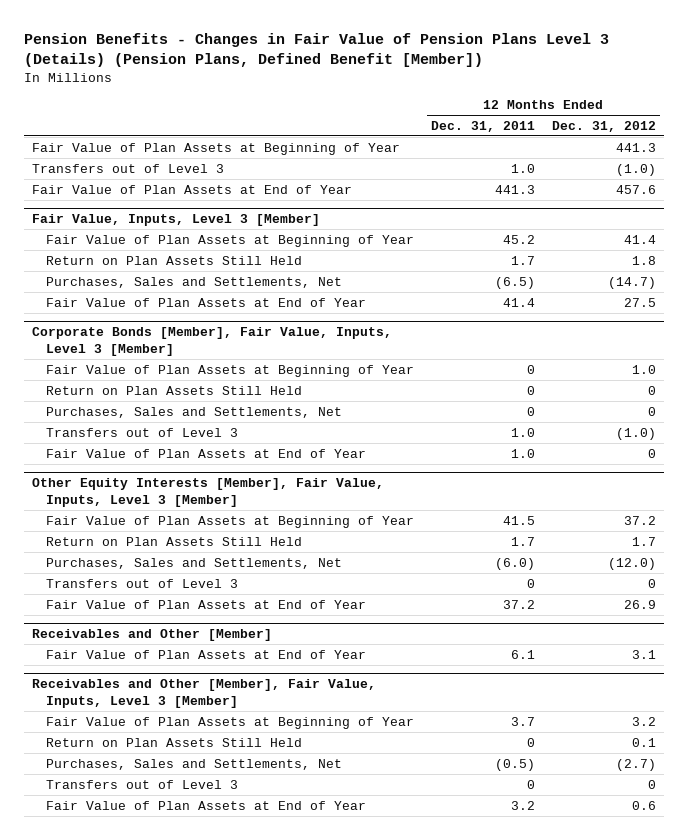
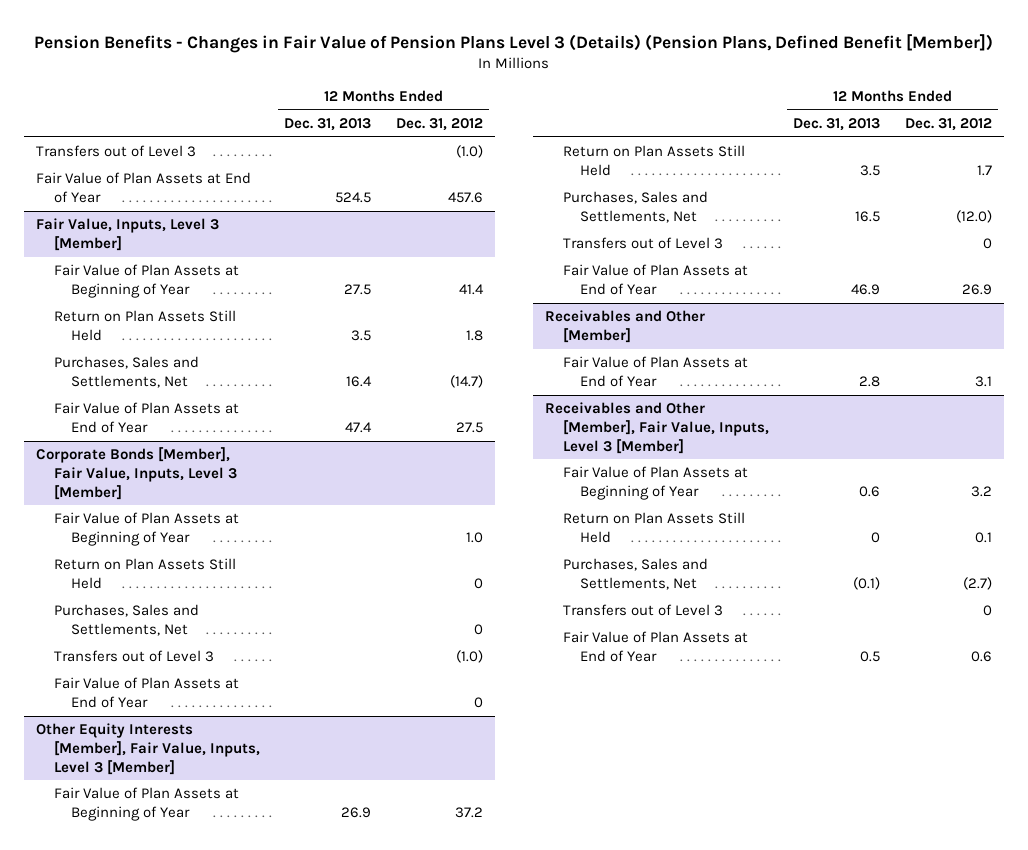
- | 12 Months Ended Dec. 31, 2011 | 12 Months Ended Dec. 31, 2012
+ | 12 Months Ended Dec. 31, 2013 | 12 Months Ended Dec. 31, 2012
- Fair Value of Plan Assets at Beginning of Year | | 441.3

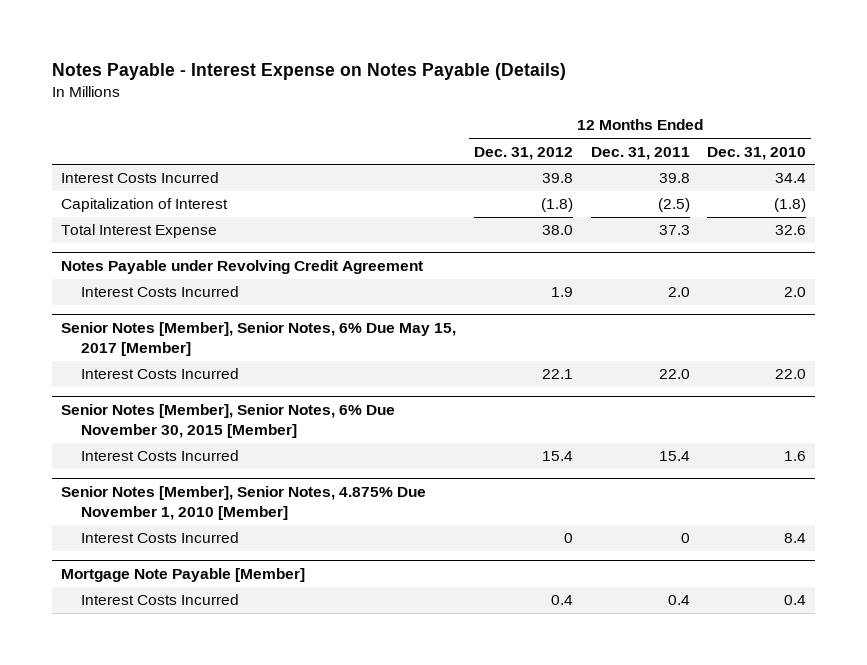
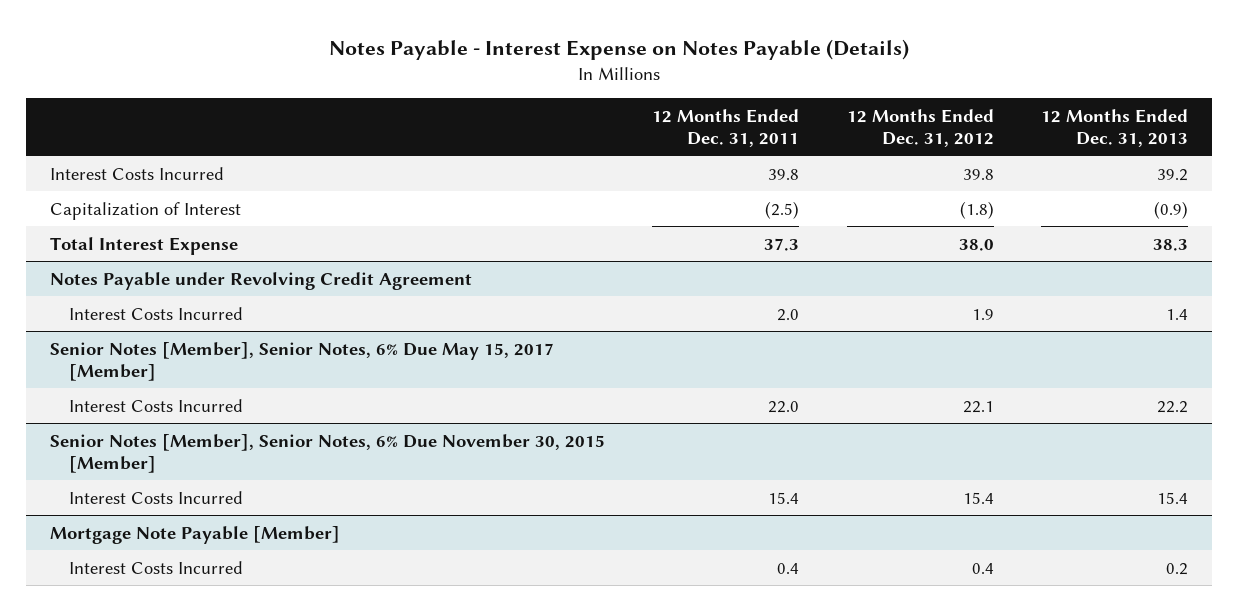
- | 12 Months Ended Dec. 31, 2012 | 12 Months Ended Dec. 31, 2011 | 12 Months Ended Dec. 31, 2010
+ | 12 Months Ended Dec. 31, 2011 | 12 Months Ended Dec. 31, 2012 | 12 Months Ended Dec. 31, 2013
- Senior Notes [Member], Senior Notes, 4.875% Due November 1, 2010 [Member]
- Interest Costs Incurred | 0 | 0 | 8.4

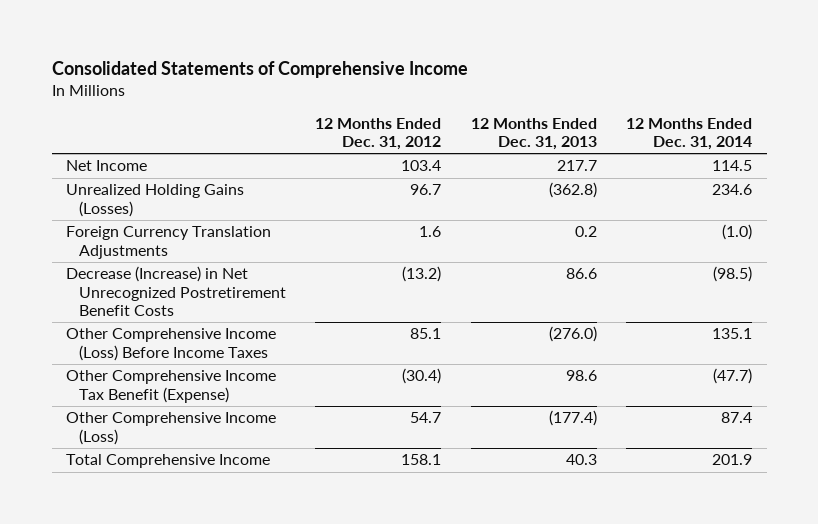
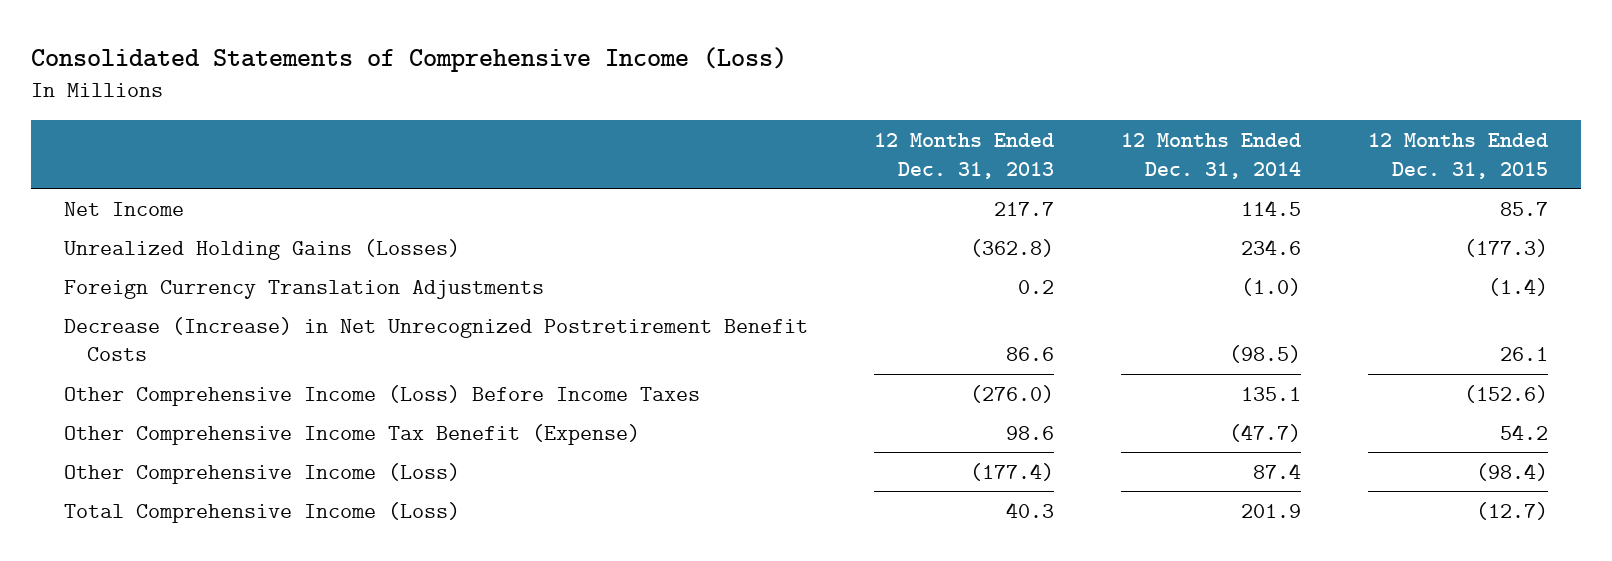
- Consolidated Statements of Comprehensive Income
+ Consolidated Statements of Comprehensive Income (Loss)
- | 12 Months Ended Dec. 31, 2012 | 12 Months Ended Dec. 31, 2013 | 12 Months Ended Dec. 31, 2014
+ | 12 Months Ended Dec. 31, 2013 | 12 Months Ended Dec. 31, 2014 | 12 Months Ended Dec. 31, 2015
- Total Comprehensive Income | 158.1 | 40.3 | 201.9
+ Total Comprehensive Income (Loss) | 40.3 | 201.9 | (12.7)

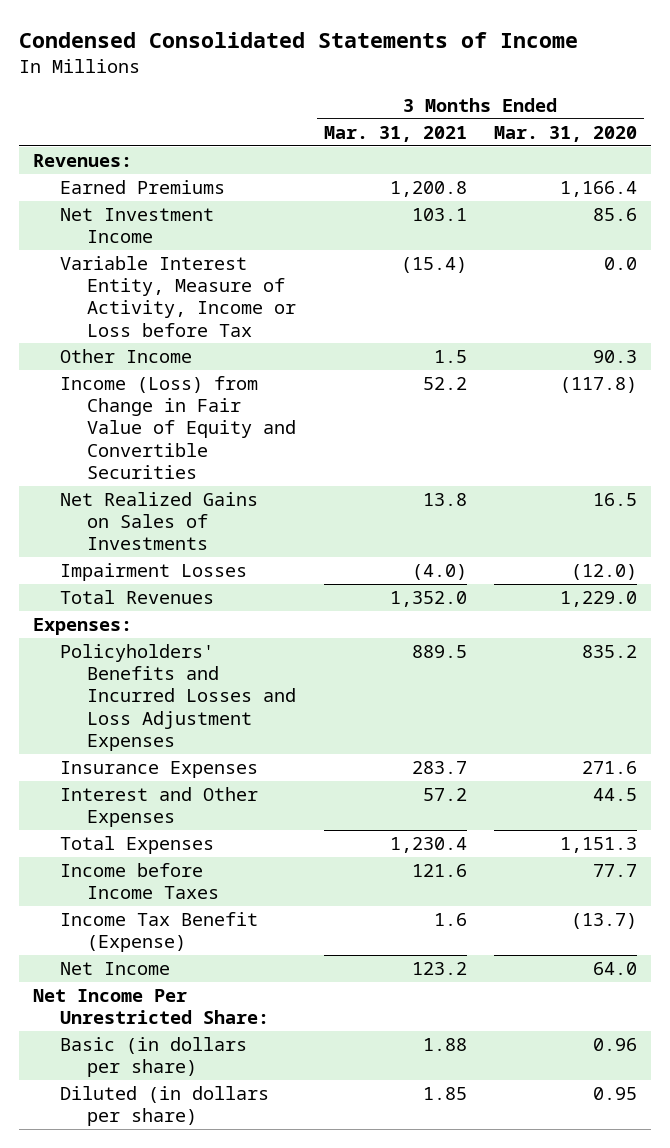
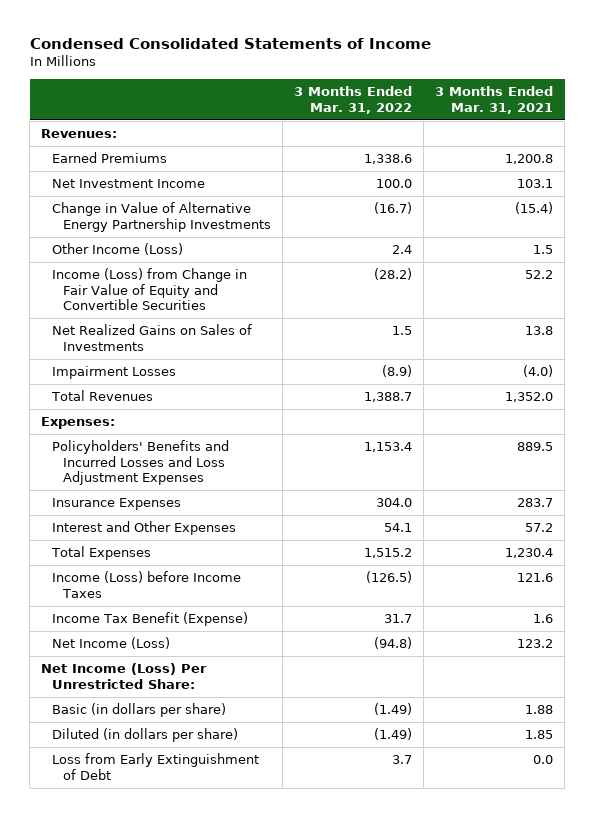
- | 3 Months Ended Mar. 31, 2021 | 3 Months Ended Mar. 31, 2020
+ | 3 Months Ended Mar. 31, 2022 | 3 Months Ended Mar. 31, 2021
- Variable Interest Entity, Measure of Activity, Income or Loss before Tax | (15.4) | 0.0
- Other Income | 1.5 | 90.3
+ Change in Value of Alternative Energy Partnership Investments | (16.7) | (15.4)
+ Other Income (Loss) | 2.4 | 1.5
- Income before Income Taxes | 121.6 | 77.7
+ Income (Loss) before Income Taxes | (126.5) | 121.6
- Net Income | 123.2 | 64.0
- Net Income Per Unrestricted Share:
+ Net Income (Loss) | (94.8) | 123.2
+ Net Income (Loss) Per Unrestricted Share:
+ Loss from Early Extinguishment of Debt | 3.7 | 0.0

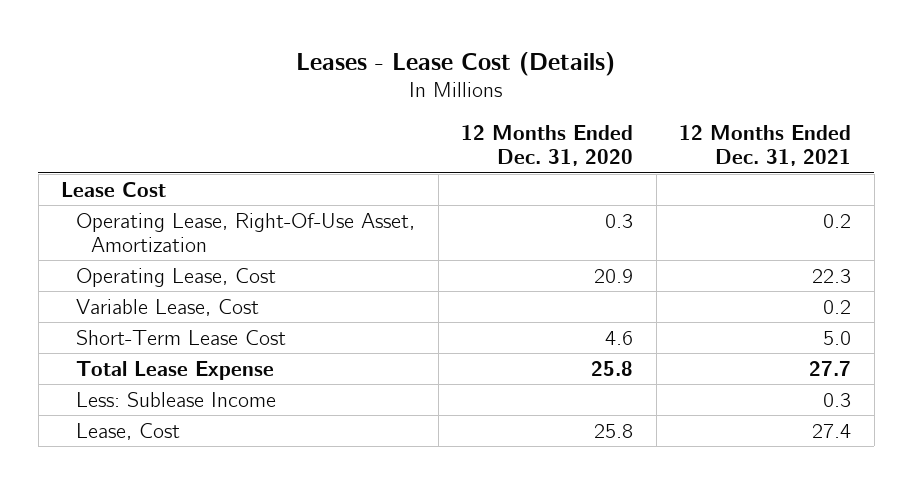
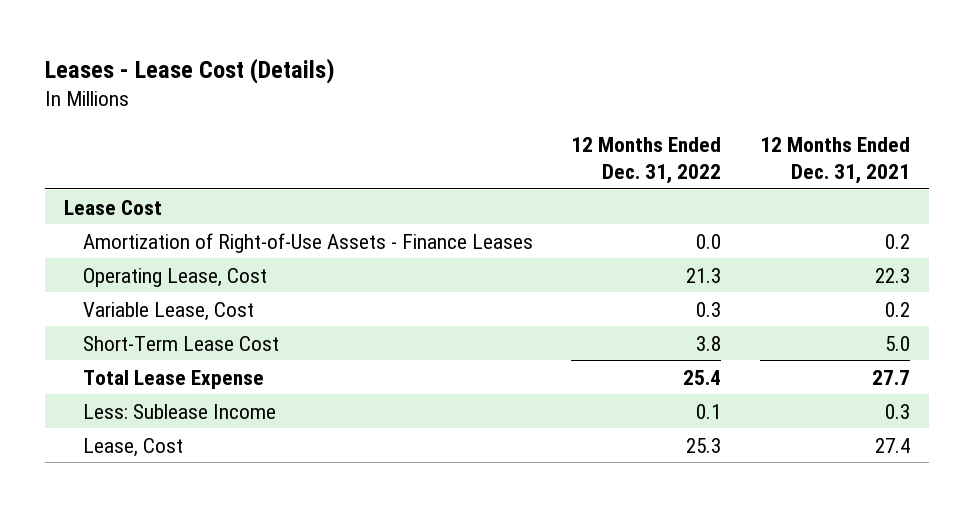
- | 12 Months Ended Dec. 31, 2020 | 12 Months Ended Dec. 31, 2021
+ | 12 Months Ended Dec. 31, 2022 | 12 Months Ended Dec. 31, 2021
- Operating Lease, Right-Of-Use Asset, Amortization | 0.3 | 0.2
+ Amortization of Right-of-Use Assets - Finance Leases | 0.0 | 0.2

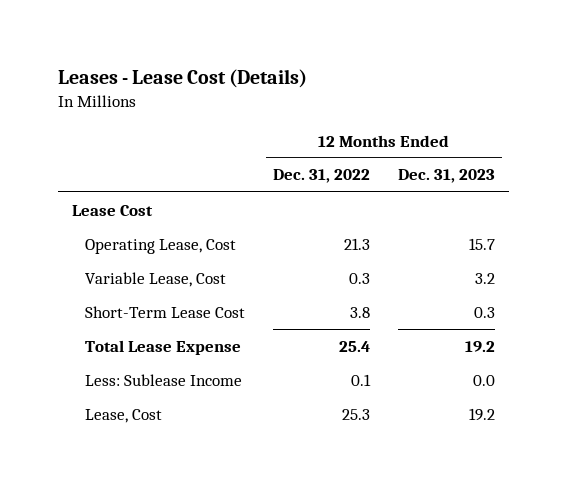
- | 12 Months Ended Dec. 31, 2022 | 12 Months Ended Dec. 31, 2021
+ | 12 Months Ended Dec. 31, 2022 | 12 Months Ended Dec. 31, 2023
- Amortization of Right-of-Use Assets - Finance Leases | 0.0 | 0.2

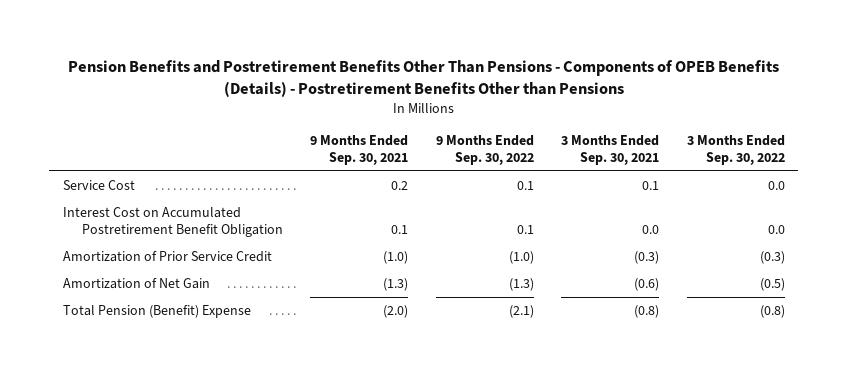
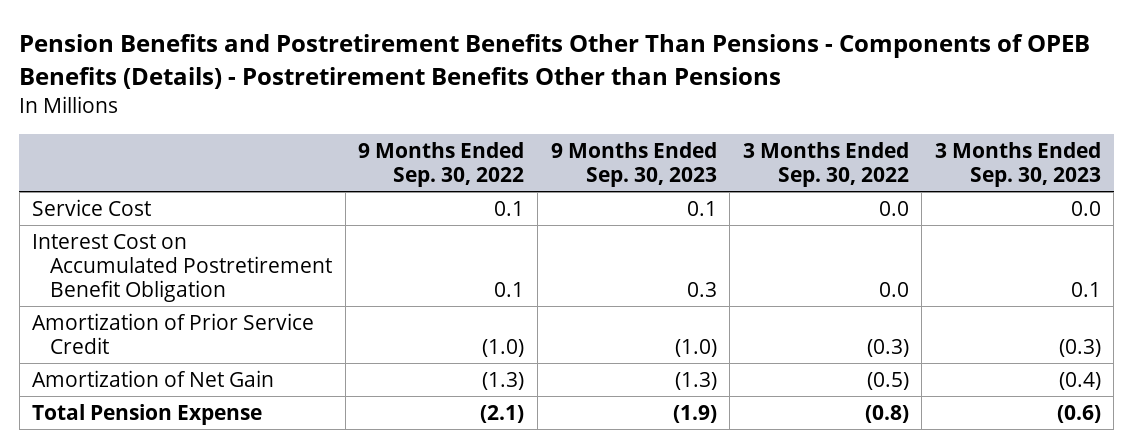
- | 9 Months Ended Sep. 30, 2021 | 9 Months Ended Sep. 30, 2022 | 3 Months Ended Sep. 30, 2021 | 3 Months Ended Sep. 30, 2022
+ | 9 Months Ended Sep. 30, 2022 | 9 Months Ended Sep. 30, 2023 | 3 Months Ended Sep. 30, 2022 | 3 Months Ended Sep. 30, 2023
- Total Pension (Benefit) Expense | (2.0) | (2.1) | (0.8) | (0.8)
+ Total Pension Expense | (2.1) | (1.9) | (0.8) | (0.6)

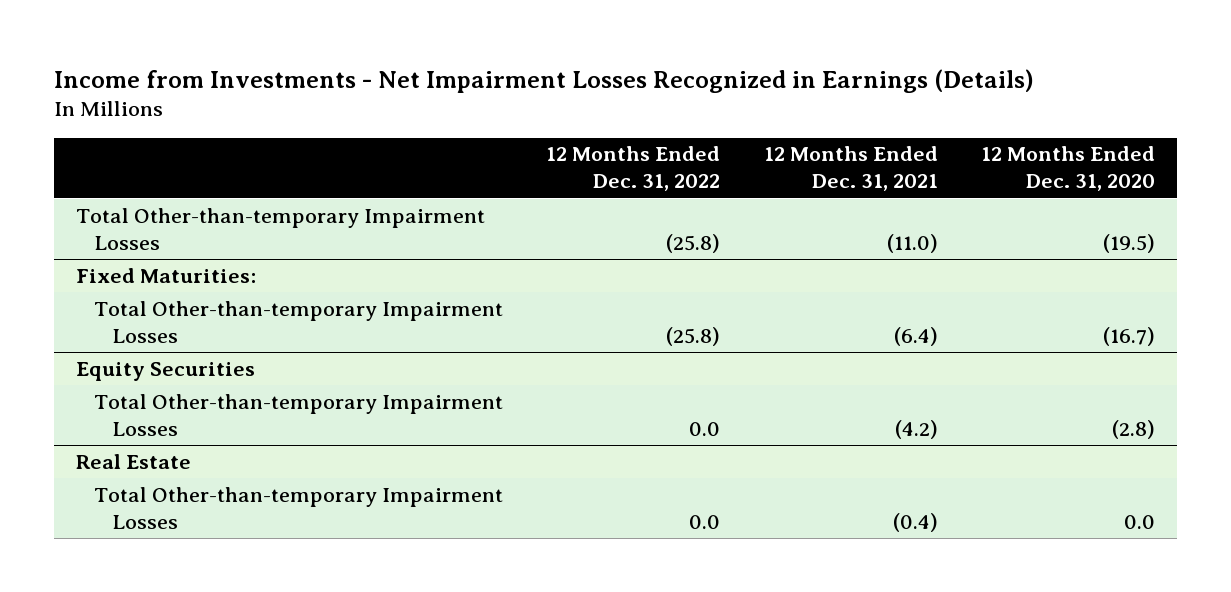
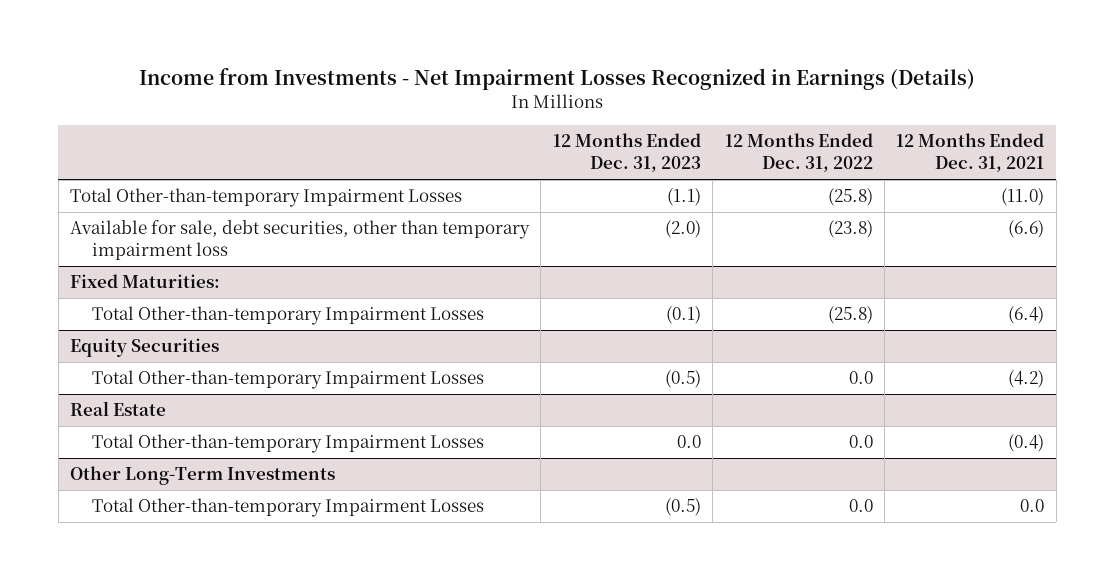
- | 12 Months Ended Dec. 31, 2022 | 12 Months Ended Dec. 31, 2021 | 12 Months Ended Dec. 31, 2020
+ | 12 Months Ended Dec. 31, 2023 | 12 Months Ended Dec. 31, 2022 | 12 Months Ended Dec. 31, 2021
+ Available for sale, debt securities, other than temporary impairment loss | (2.0) | (23.8) | (6.6)
+ Other Long-Term Investments
+ Total Other-than-temporary Impairment Losses | (0.5) | 0.0 | 0.0

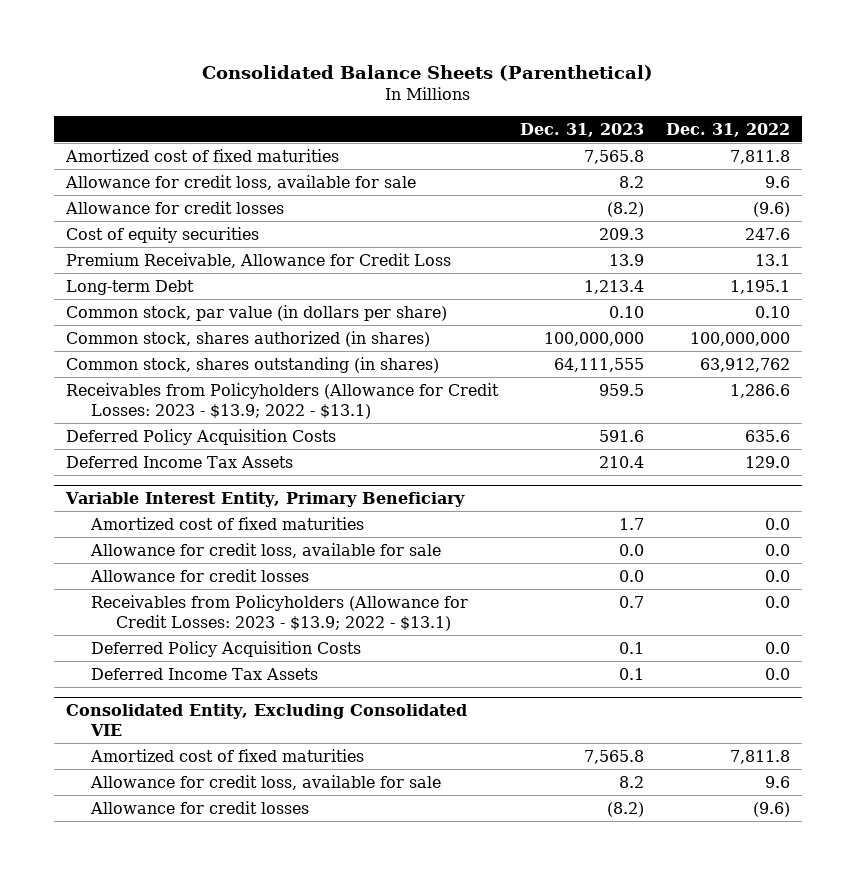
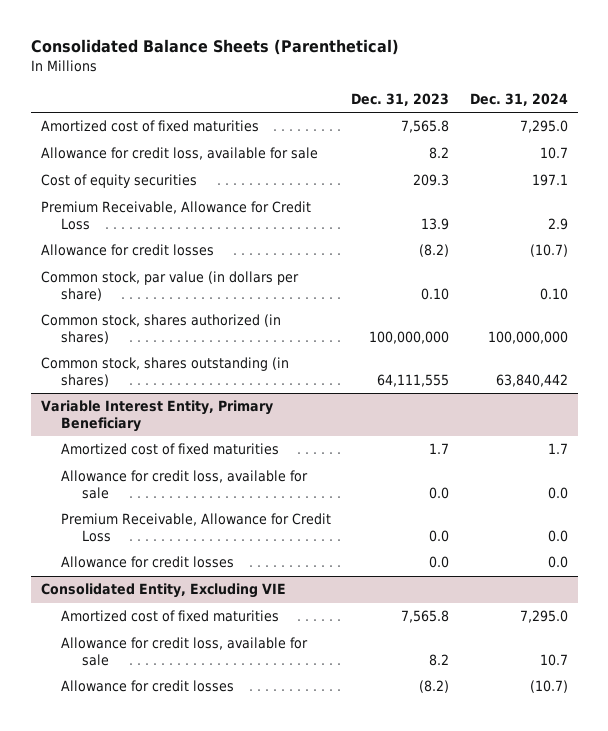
- | Dec. 31, 2023 | Dec. 31, 2022
+ | Dec. 31, 2023 | Dec. 31, 2024
- Long-term Debt | 1,213.4 | 1,195.1
moved down: Allowance for credit losses | (8.2) | (10.7)
- Receivables from Policyholders (Allowance for Credit Losses: 2023 - $13.9; 2022 - $13.1) | 959.5 | 1,286.6
- Deferred Policy Acquisition Costs | 591.6 | 635.6
- Deferred Income Tax Assets | 210.4 | 129.0
@ Variable Interest Entity, Primary Beneficiary
+ Premium Receivable, Allowance for Credit Loss | 0.0 | 0.0
- Receivables from Policyholders (Allowance for Credit Losses: 2023 - $13.9; 2022 - $13.1) | 0.7 | 0.0
- Deferred Policy Acquisition Costs | 0.1 | 0.0
- Deferred Income Tax Assets | 0.1 | 0.0
- Consolidated Entity, Excluding Consolidated VIE
+ Consolidated Entity, Excluding VIE

